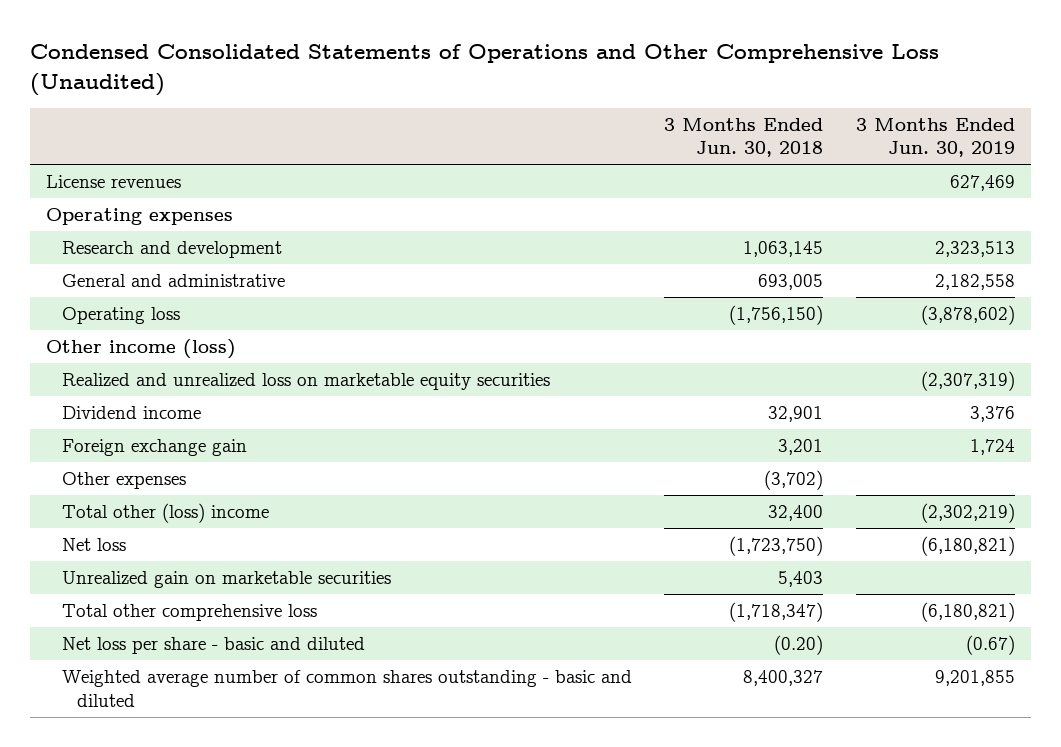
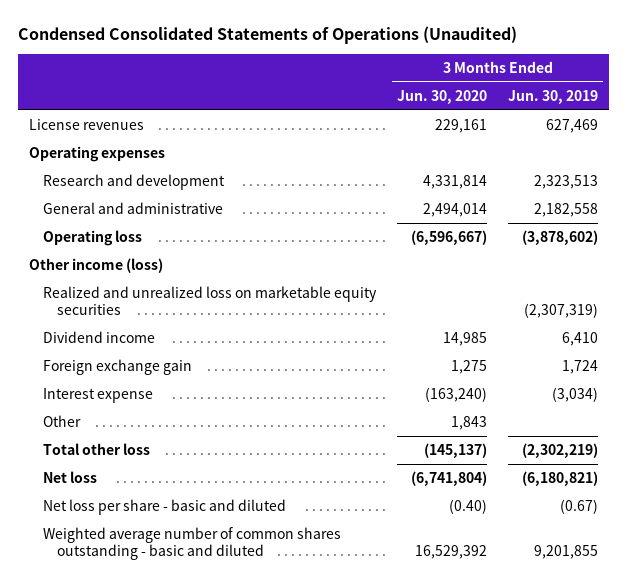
- Condensed Consolidated Statements of Operations and Other Comprehensive Loss (Unaudited)
+ Condensed Consolidated Statements of Operations (Unaudited)
- | 3 Months Ended Jun. 30, 2018 | 3 Months Ended Jun. 30, 2019
+ | 3 Months Ended Jun. 30, 2020 | 3 Months Ended Jun. 30, 2019
- Dividend income | 32,901 | 3,376
+ Dividend income | 14,985 | 6,410
- Other expenses | (3,702) |
- Total other (loss) income | 32,400 | (2,302,219)
+ Interest expense | (163,240) | (3,034)
+ Other | 1,843 |
+ Total other loss | (145,137) | (2,302,219)
- Unrealized gain on marketable securities | 5,403 |
- Total other comprehensive loss | (1,718,347) | (6,180,821)

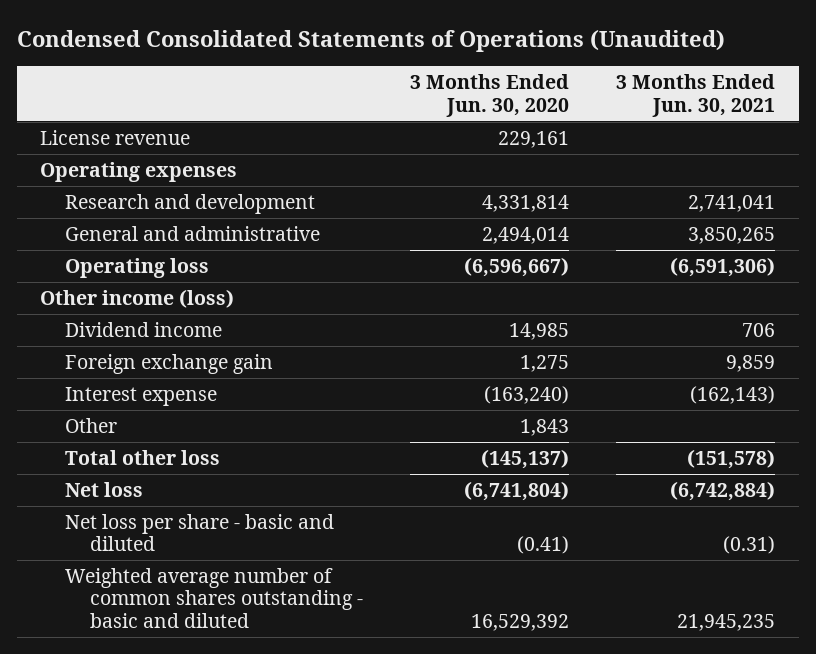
- | 3 Months Ended Jun. 30, 2020 | 3 Months Ended Jun. 30, 2019
+ | 3 Months Ended Jun. 30, 2020 | 3 Months Ended Jun. 30, 2021
- License revenues | 229,161 | 627,469
+ License revenue | 229,161 |
- Realized and unrealized loss on marketable equity securities | | (2,307,319)
- Net loss per share - basic and diluted | (0.40) | (0.67)
+ Net loss per share - basic and diluted | (0.41) | (0.31)

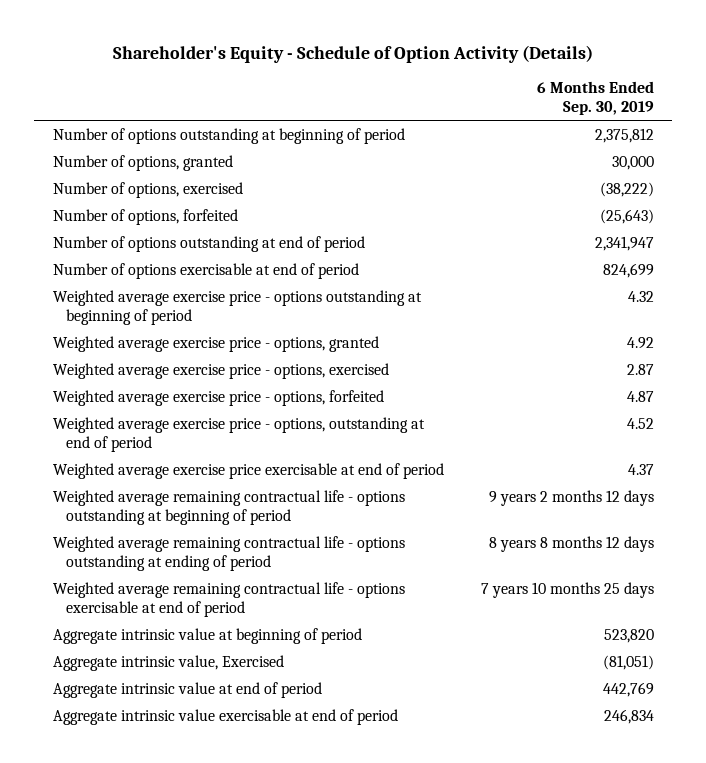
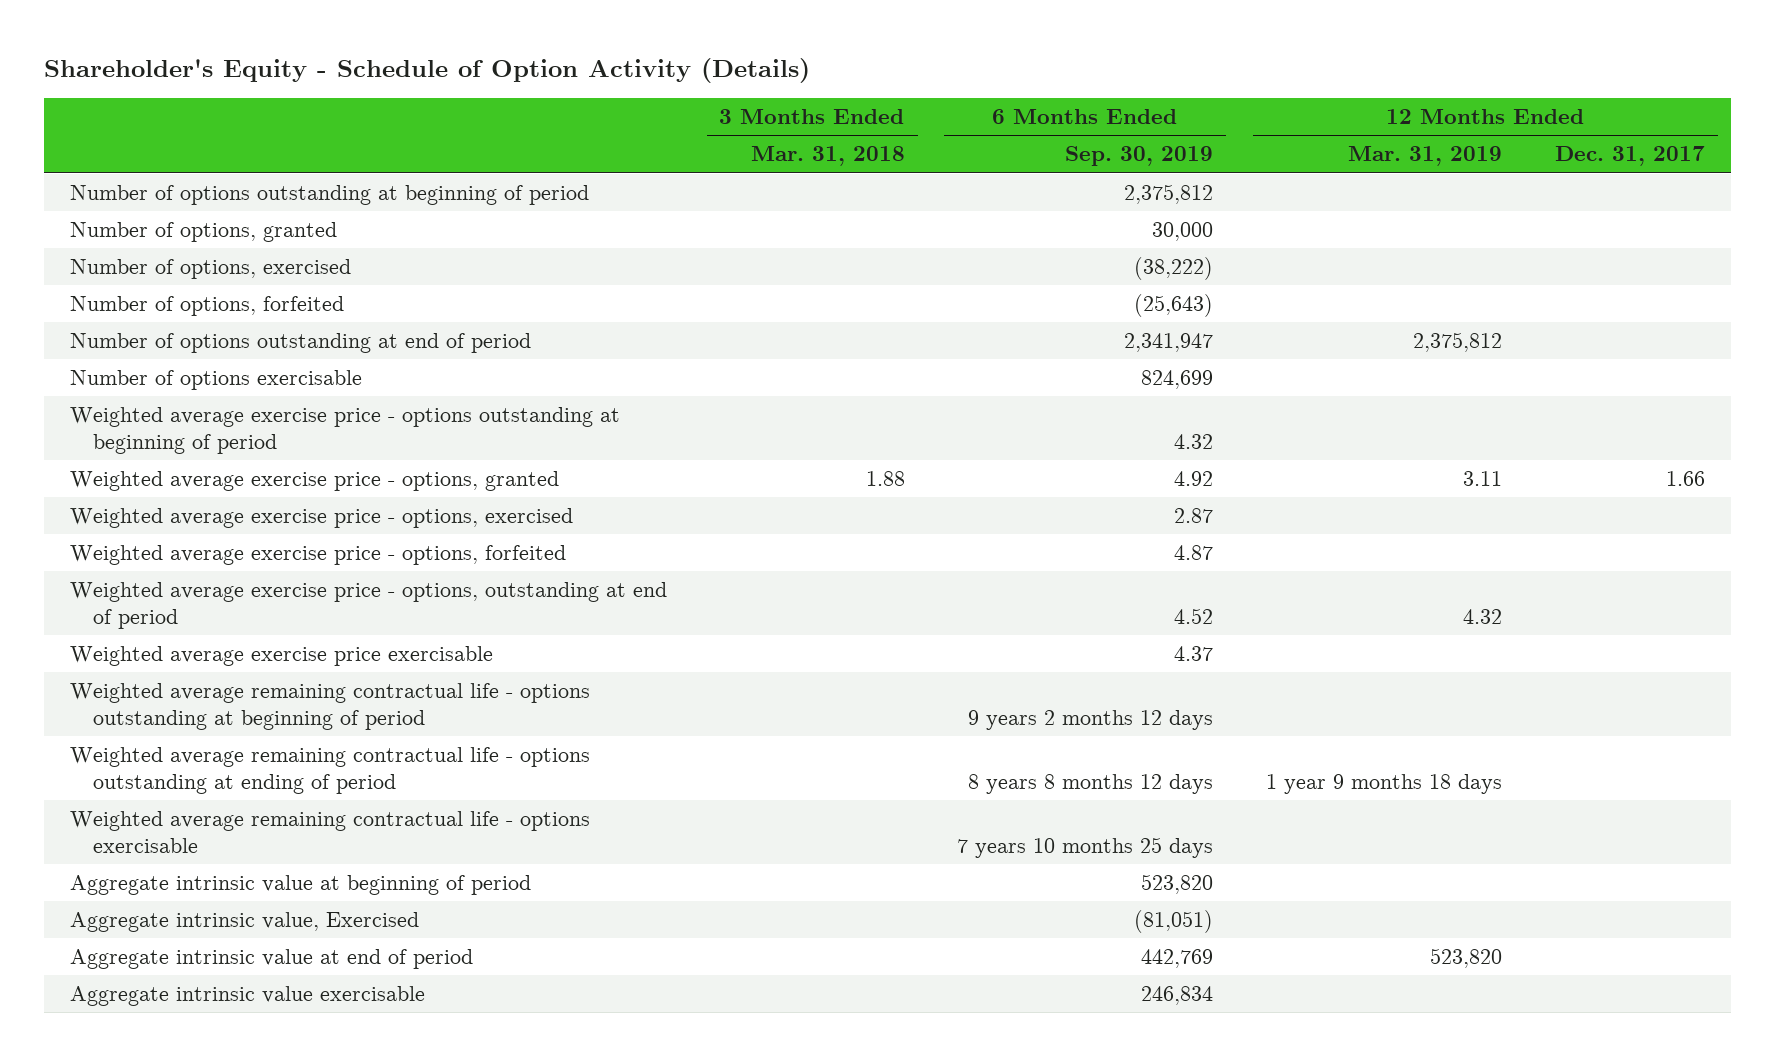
- | 6 Months Ended Sep. 30, 2019
+ | 3 Months Ended Mar. 31, 2018 | 6 Months Ended Sep. 30, 2019 | 12 Months Ended Mar. 31, 2019 | 12 Months Ended Dec. 31, 2017
- Number of options exercisable at end of period | 824,699
+ Number of options exercisable | | 824,699 | |
- Weighted average exercise price exercisable at end of period | 4.37
+ Weighted average exercise price exercisable | | 4.37 | |
- Weighted average remaining contractual life - options exercisable at end of period | 7 years 10 months 25 days
+ Weighted average remaining contractual life - options exercisable | | 7 years 10 months 25 days | |
- Aggregate intrinsic value exercisable at end of period | 246,834
+ Aggregate intrinsic value exercisable | | 246,834 | |

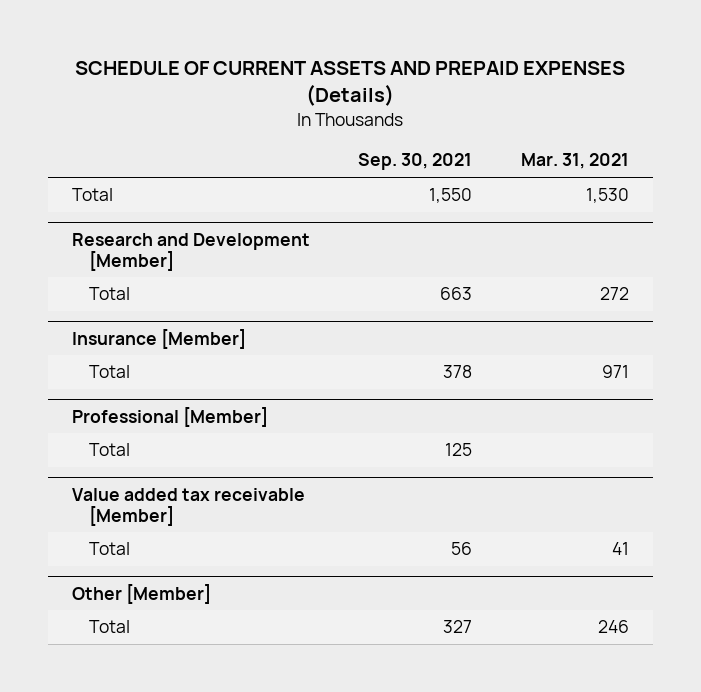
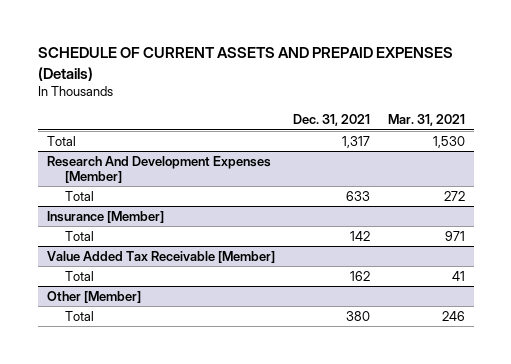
- | Sep. 30, 2021 | Mar. 31, 2021
+ | Dec. 31, 2021 | Mar. 31, 2021
- Research and Development [Member]
+ Research And Development Expenses [Member]
- Professional [Member]
- Total | 125 |
- Value added tax receivable [Member]
+ Value Added Tax Receivable [Member]

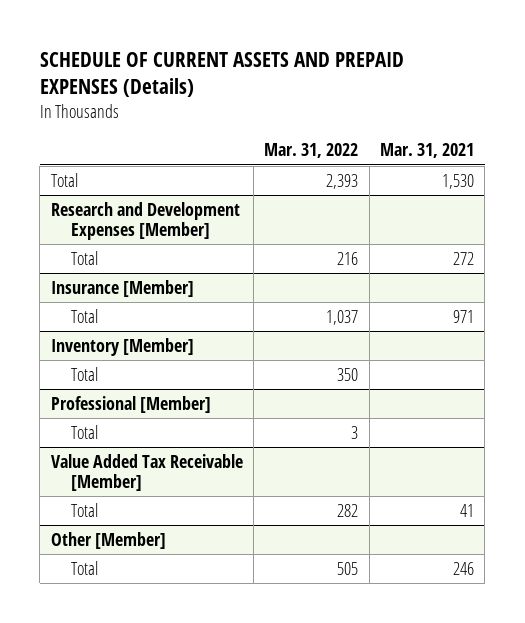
- | Dec. 31, 2021 | Mar. 31, 2021
+ | Mar. 31, 2022 | Mar. 31, 2021
- Research And Development Expenses [Member]
+ Research and Development Expenses [Member]
+ Inventory [Member]
+ Total | 350 |
+ Professional [Member]
+ Total | 3 |

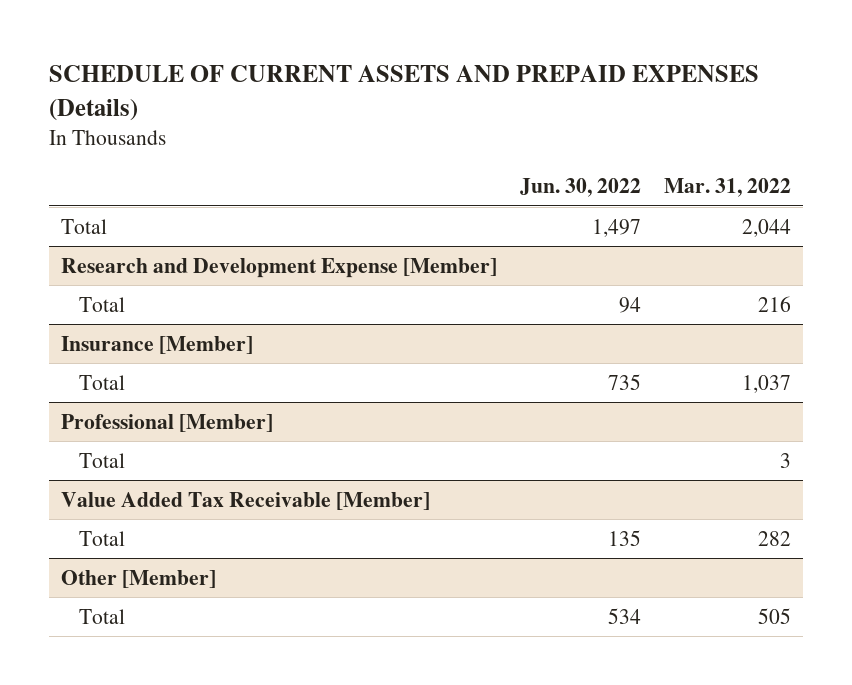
- | Mar. 31, 2022 | Mar. 31, 2021
+ | Jun. 30, 2022 | Mar. 31, 2022
- Total | 2,393 | 1,530
- Research and Development Expenses [Member]
+ Total | 1,497 | 2,044
+ Research and Development Expense [Member]
- Inventory [Member]
- Total | 350 |

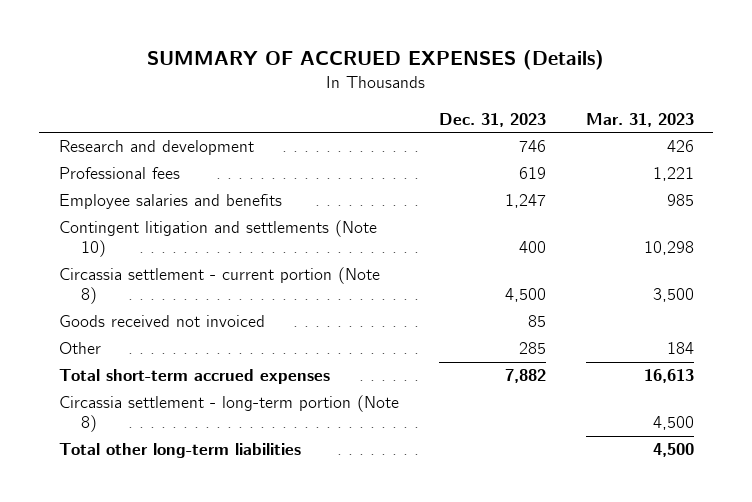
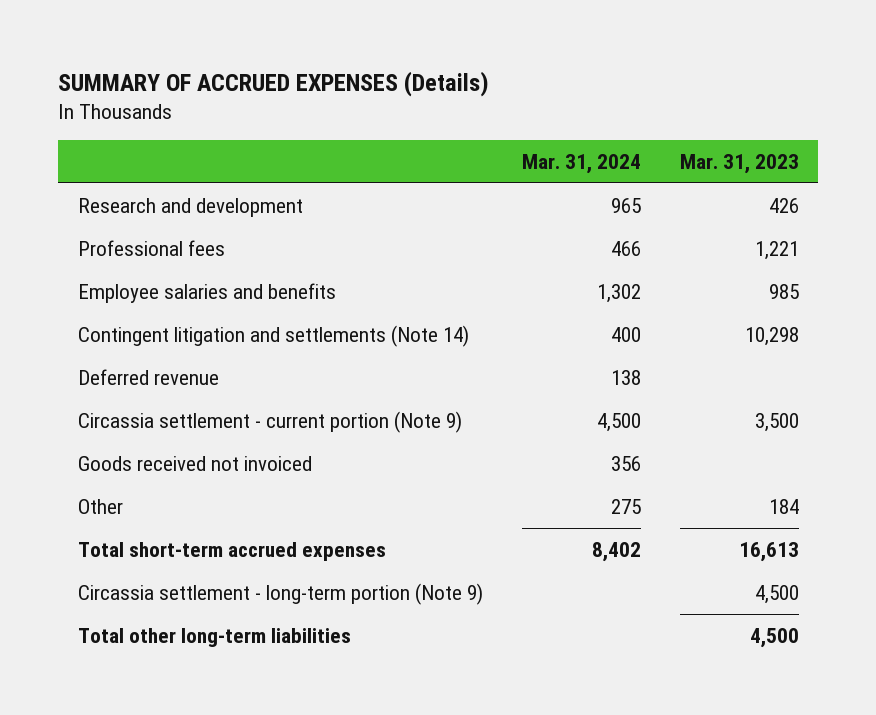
- | Dec. 31, 2023 | Mar. 31, 2023
+ | Mar. 31, 2024 | Mar. 31, 2023
- Contingent litigation and settlements (Note 10) | 400 | 10,298
- Circassia settlement - current portion (Note 8) | 4,500 | 3,500
+ Contingent litigation and settlements (Note 14) | 400 | 10,298
+ Deferred revenue | 138 |
+ Circassia settlement - current portion (Note 9) | 4,500 | 3,500
- Circassia settlement - long-term portion (Note 8) | | 4,500
+ Circassia settlement - long-term portion (Note 9) | | 4,500

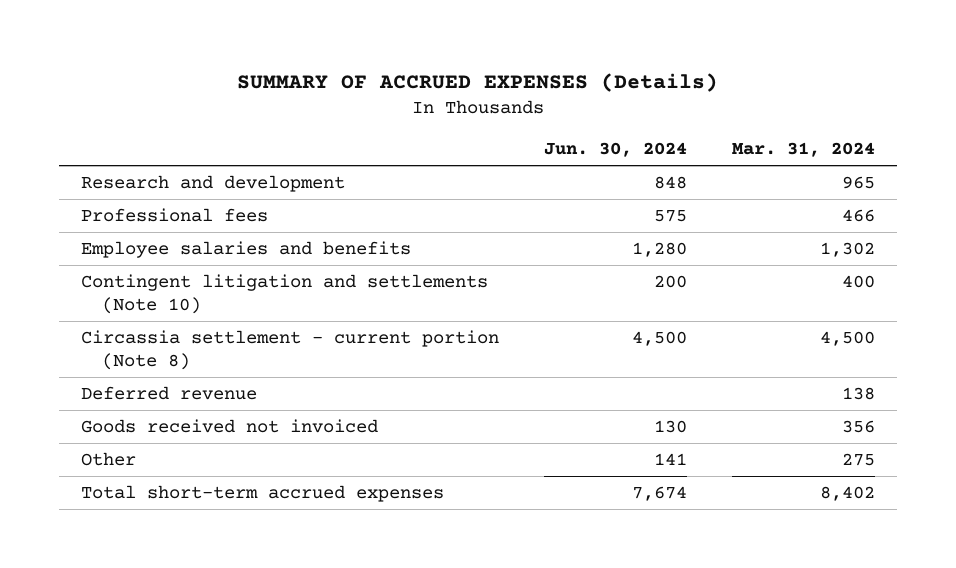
- | Mar. 31, 2024 | Mar. 31, 2023
+ | Jun. 30, 2024 | Mar. 31, 2024
- Contingent litigation and settlements (Note 14) | 400 | 10,298
+ Contingent litigation and settlements (Note 10) | 200 | 400
+ Circassia settlement - current portion (Note 8) | 4,500 | 4,500
- Circassia settlement - current portion (Note 9) | 4,500 | 3,500
- Circassia settlement - long-term portion (Note 9) | | 4,500
- Total other long-term liabilities | | 4,500

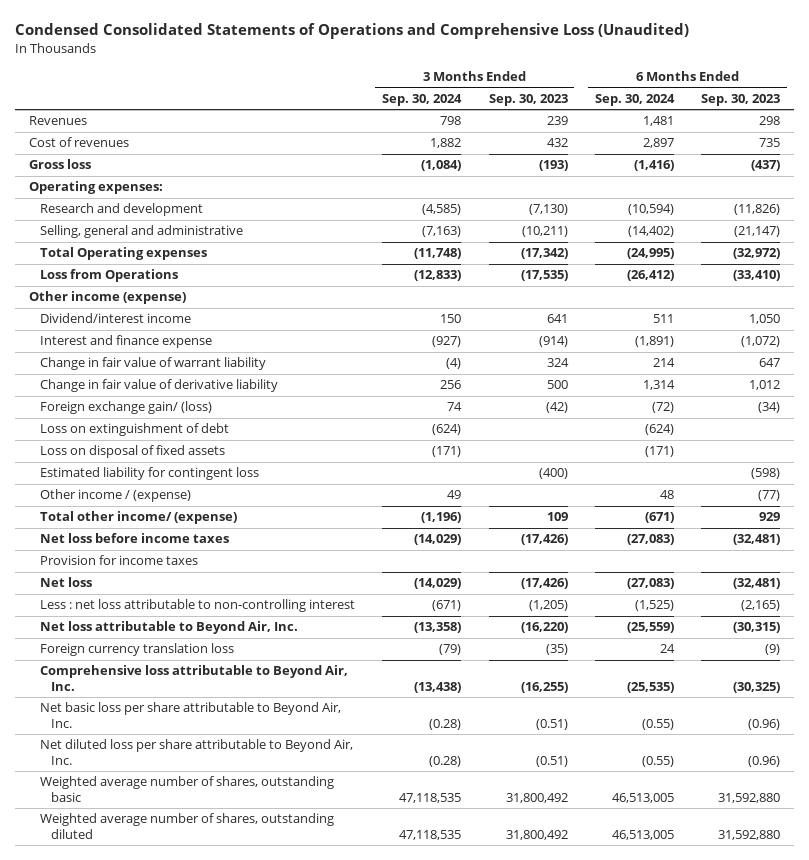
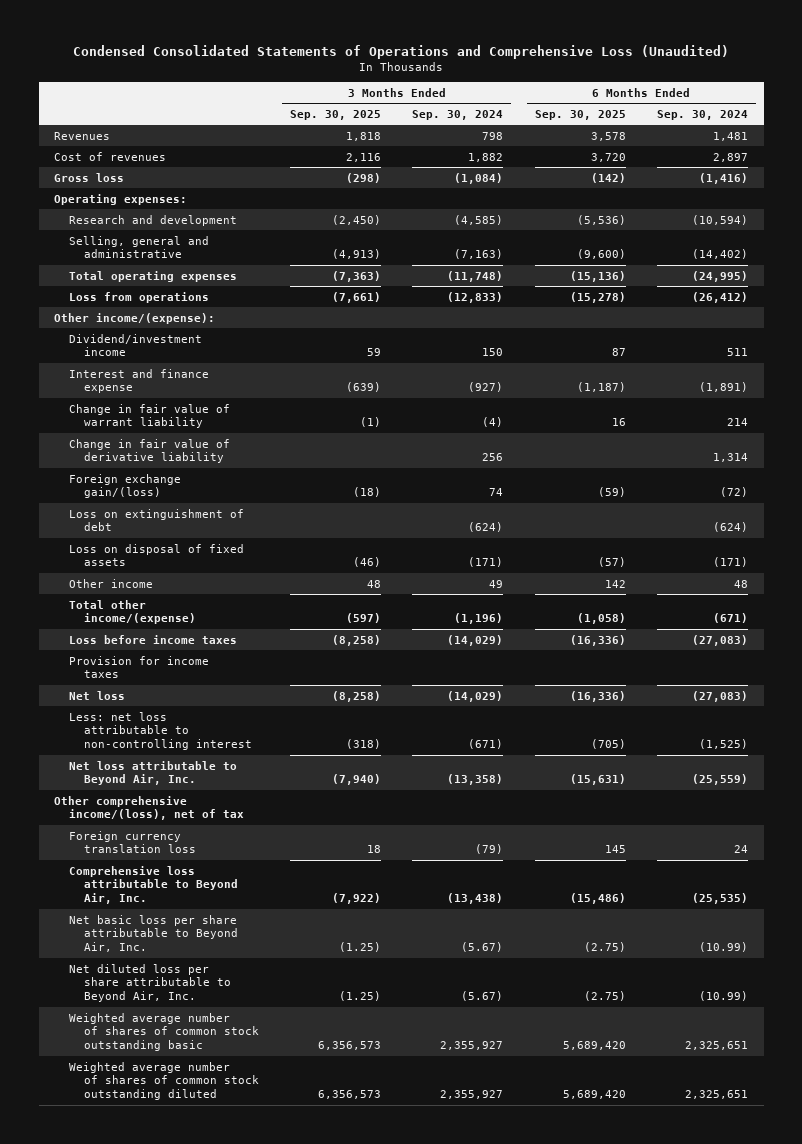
- | 3 Months Ended Sep. 30, 2024 | 3 Months Ended Sep. 30, 2023 | 6 Months Ended Sep. 30, 2024 | 6 Months Ended Sep. 30, 2023
+ | 3 Months Ended Sep. 30, 2025 | 3 Months Ended Sep. 30, 2024 | 6 Months Ended Sep. 30, 2025 | 6 Months Ended Sep. 30, 2024
- Total Operating expenses | (11,748) | (17,342) | (24,995) | (32,972)
- Loss from Operations | (12,833) | (17,535) | (26,412) | (33,410)
- Other income (expense)
- Dividend/interest income | 150 | 641 | 511 | 1,050
+ Total operating expenses | (7,363) | (11,748) | (15,136) | (24,995)
+ Loss from operations | (7,661) | (12,833) | (15,278) | (26,412)
+ Other income/(expense):
+ Dividend/investment income | 59 | 150 | 87 | 511
- Foreign exchange gain/ (loss) | 74 | (42) | (72) | (34)
+ Foreign exchange gain/(loss) | (18) | 74 | (59) | (72)
- Estimated liability for contingent loss | | (400) | | (598)
- Other income / (expense) | 49 | | 48 | (77)
- Total other income/ (expense) | (1,196) | 109 | (671) | 929
- Net loss before income taxes | (14,029) | (17,426) | (27,083) | (32,481)
+ Other income | 48 | 49 | 142 | 48
+ Total other income/(expense) | (597) | (1,196) | (1,058) | (671)
+ Loss before income taxes | (8,258) | (14,029) | (16,336) | (27,083)
- Less : net loss attributable to non-controlling interest | (671) | (1,205) | (1,525) | (2,165)
+ Less: net loss attributable to non-controlling interest | (318) | (671) | (705) | (1,525)
+ Other comprehensive income/(loss), net of tax
- Net basic loss per share attributable to Beyond Air, Inc. | (0.28) | (0.51) | (0.55) | (0.96)
- Net diluted loss per share attributable to Beyond Air, Inc. | (0.28) | (0.51) | (0.55) | (0.96)
- Weighted average number of shares, outstanding basic | 47,118,535 | 31,800,492 | 46,513,005 | 31,592,880
- Weighted average number of shares, outstanding diluted | 47,118,535 | 31,800,492 | 46,513,005 | 31,592,880
+ Net basic loss per share attributable to Beyond Air, Inc. | (1.25) | (5.67) | (2.75) | (10.99)
+ Net diluted loss per share attributable to Beyond Air, Inc. | (1.25) | (5.67) | (2.75) | (10.99)
+ Weighted average number of shares of common stock outstanding basic | 6,356,573 | 2,355,927 | 5,689,420 | 2,325,651
+ Weighted average number of shares of common stock outstanding diluted | 6,356,573 | 2,355,927 | 5,689,420 | 2,325,651

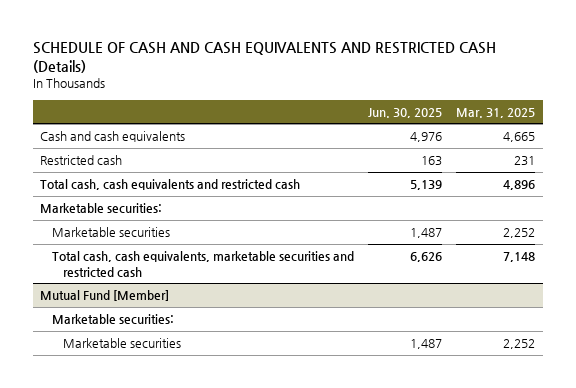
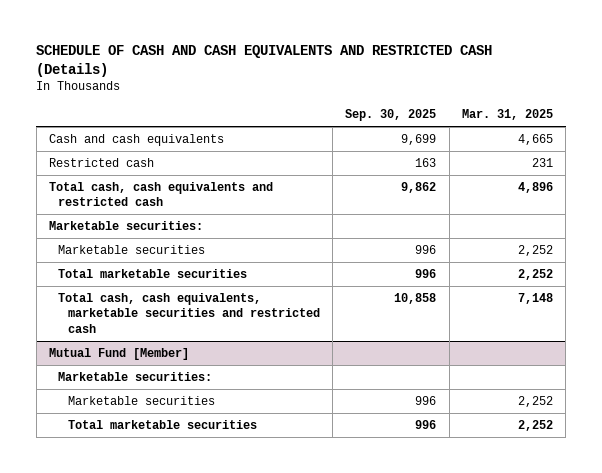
- | Jun. 30, 2025 | Mar. 31, 2025
+ | Sep. 30, 2025 | Mar. 31, 2025
+ Total marketable securities | 996 | 2,252
@ Mutual Fund [Member]
+ Total marketable securities | 996 | 2,252

